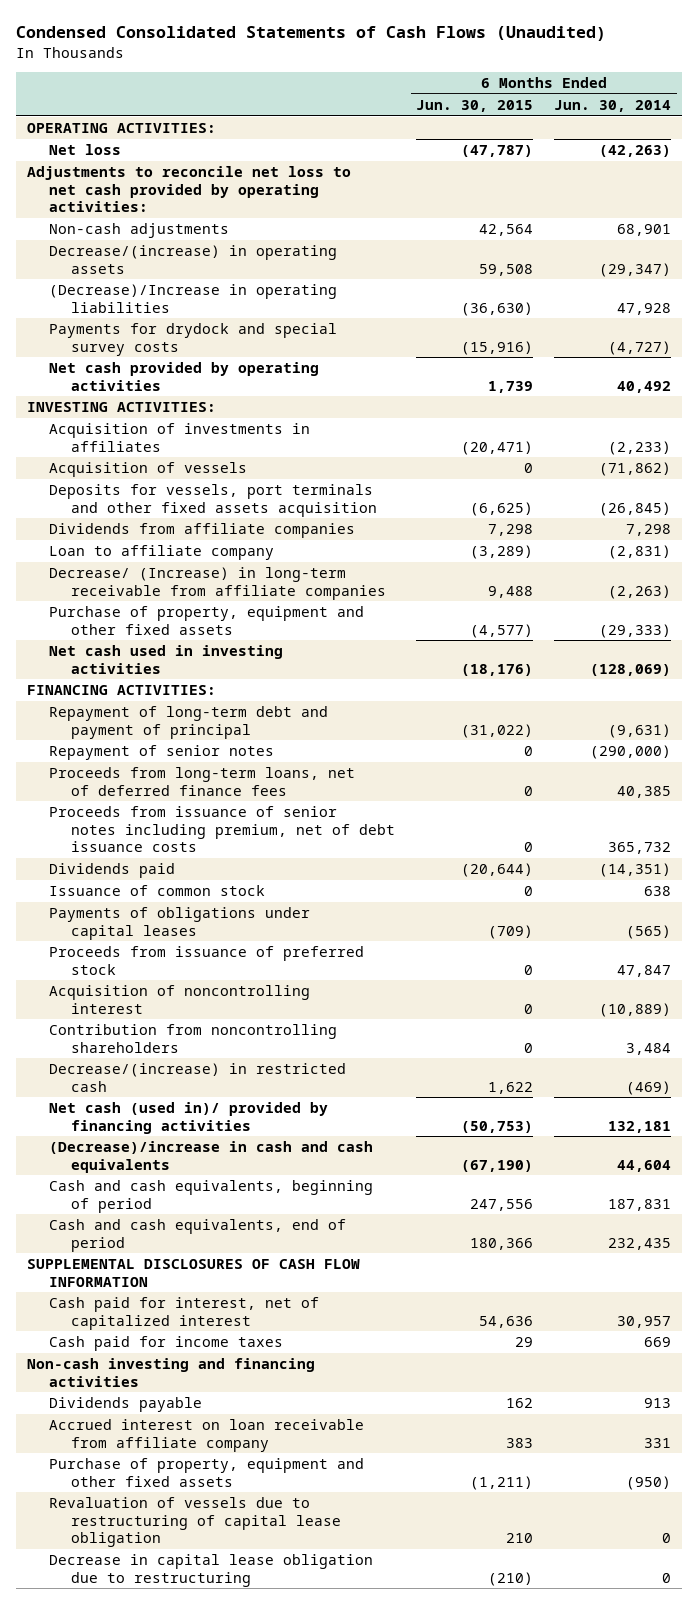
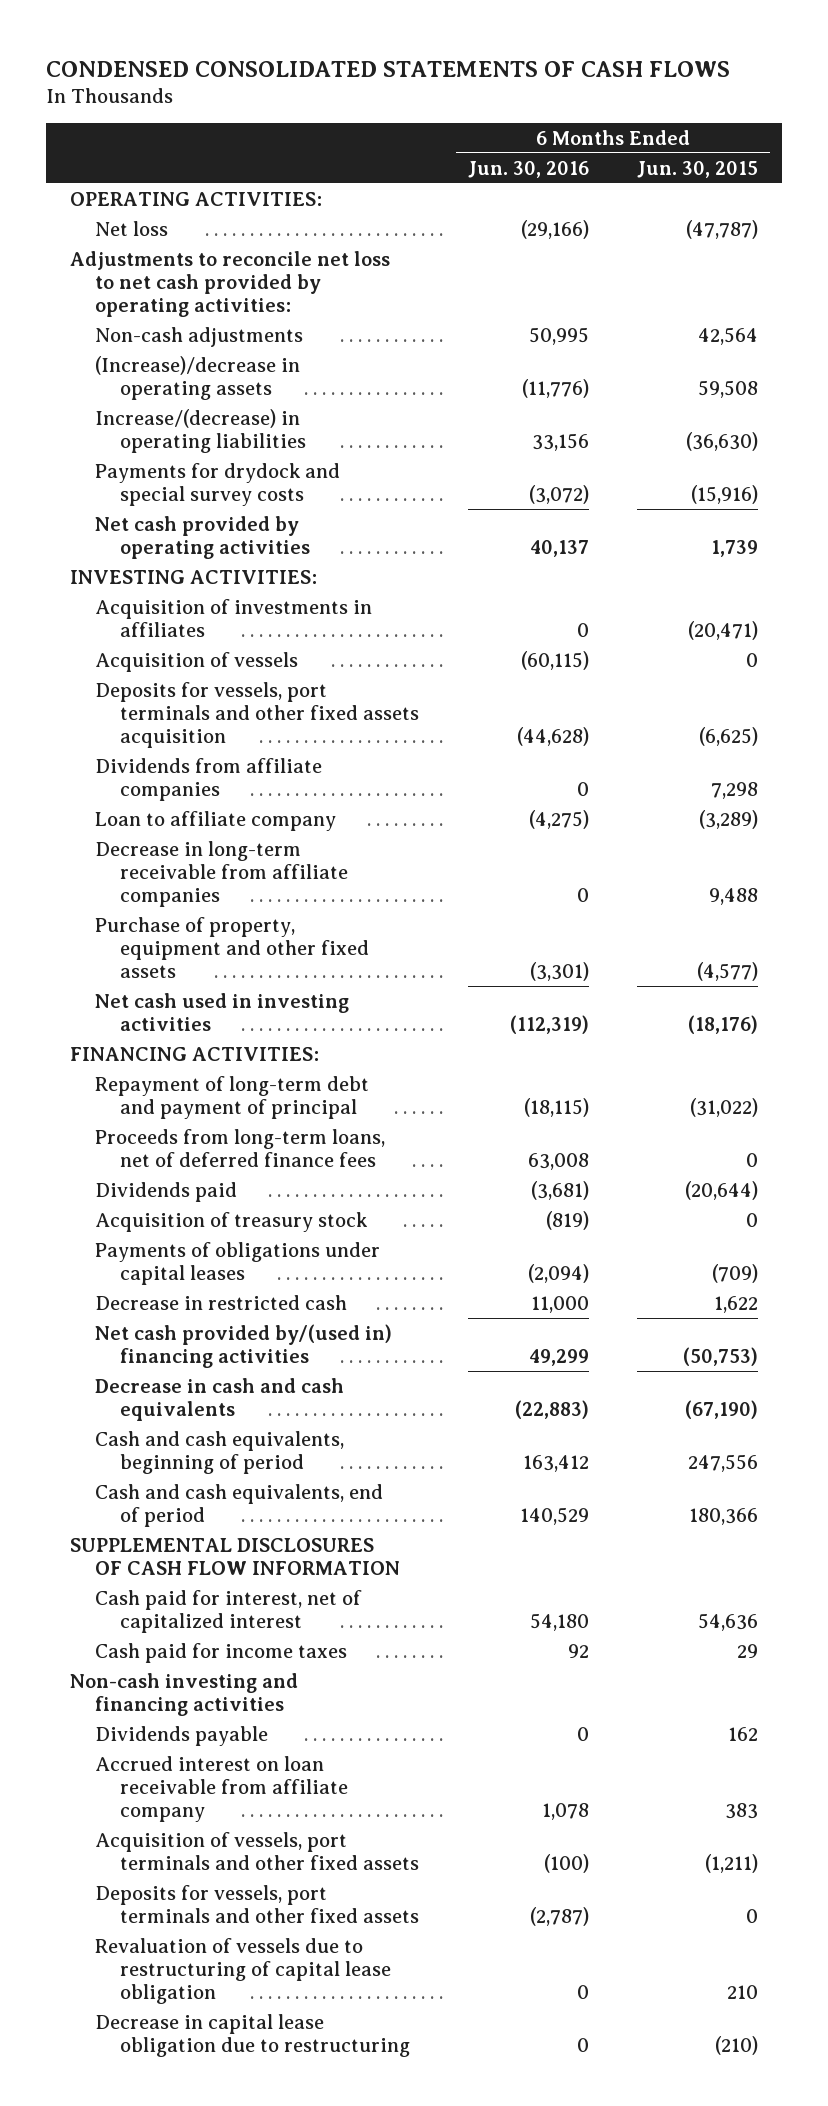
- Condensed Consolidated Statements of Cash Flows (Unaudited)
+ CONDENSED CONSOLIDATED STATEMENTS OF CASH FLOWS
- | 6 Months Ended Jun. 30, 2015 | 6 Months Ended Jun. 30, 2014
+ | 6 Months Ended Jun. 30, 2016 | 6 Months Ended Jun. 30, 2015
- Decrease/(increase) in operating assets | 59,508 | (29,347)
- (Decrease)/Increase in operating liabilities | (36,630) | 47,928
+ (Increase)/decrease in operating assets | (11,776) | 59,508
+ Increase/(decrease) in operating liabilities | 33,156 | (36,630)
- Decrease/ (Increase) in long-term receivable from affiliate companies | 9,488 | (2,263)
+ Decrease in long-term receivable from affiliate companies | 0 | 9,488
- Repayment of senior notes | 0 | (290,000)
- Proceeds from issuance of senior notes including premium, net of debt issuance costs | 0 | 365,732
- Issuance of common stock | 0 | 638
+ Acquisition of treasury stock | (819) | 0
- Proceeds from issuance of preferred stock | 0 | 47,847
- Acquisition of noncontrolling interest | 0 | (10,889)
- Contribution from noncontrolling shareholders | 0 | 3,484
- Decrease/(increase) in restricted cash | 1,622 | (469)
- Net cash (used in)/ provided by financing activities | (50,753) | 132,181
- (Decrease)/increase in cash and cash equivalents | (67,190) | 44,604
+ Decrease in restricted cash | 11,000 | 1,622
+ Net cash provided by/(used in) financing activities | 49,299 | (50,753)
+ Decrease in cash and cash equivalents | (22,883) | (67,190)
- Purchase of property, equipment and other fixed assets | (1,211) | (950)
+ Acquisition of vessels, port terminals and other fixed assets | (100) | (1,211)
+ Deposits for vessels, port terminals and other fixed assets | (2,787) | 0

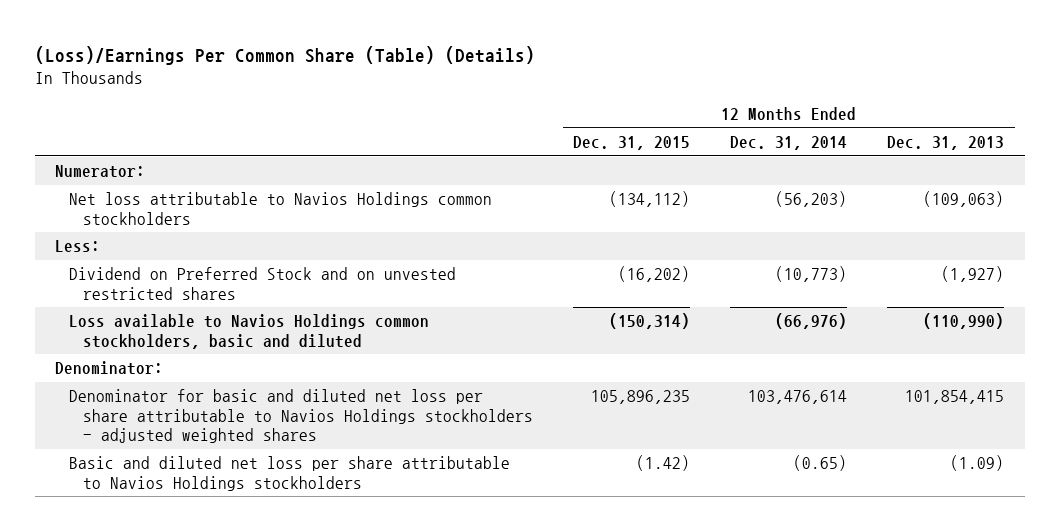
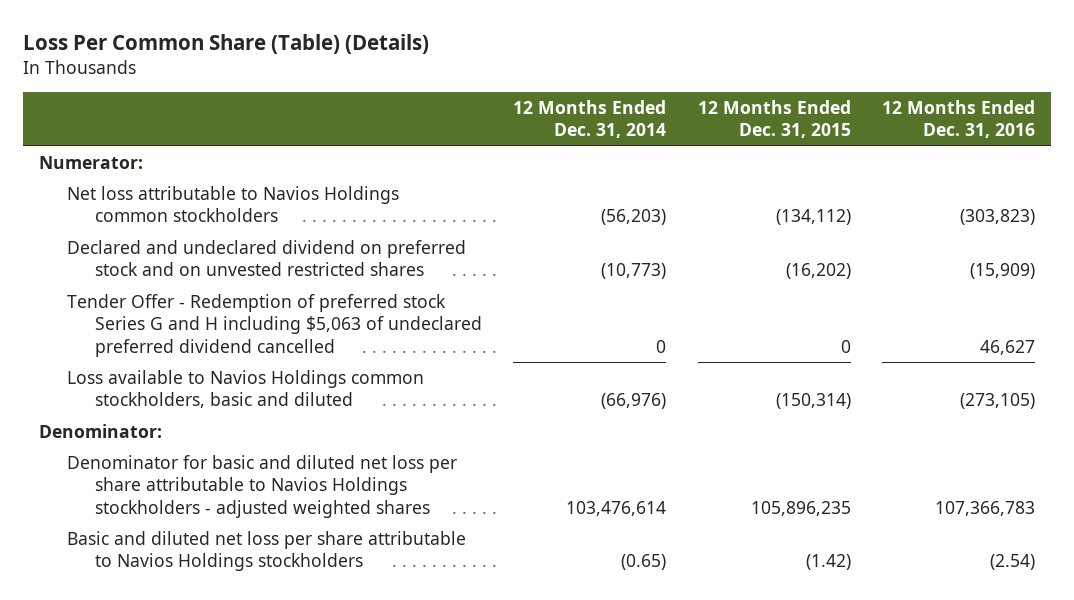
- (Loss)/Earnings Per Common Share (Table) (Details)
+ Loss Per Common Share (Table) (Details)
- | 12 Months Ended Dec. 31, 2015 | 12 Months Ended Dec. 31, 2014 | 12 Months Ended Dec. 31, 2013
+ | 12 Months Ended Dec. 31, 2014 | 12 Months Ended Dec. 31, 2015 | 12 Months Ended Dec. 31, 2016
- Less:
- Dividend on Preferred Stock and on unvested restricted shares | (16,202) | (10,773) | (1,927)
+ Declared and undeclared dividend on preferred stock and on unvested restricted shares | (10,773) | (16,202) | (15,909)
+ Tender Offer - Redemption of preferred stock Series G and H including $5,063 of undeclared preferred dividend cancelled | 0 | 0 | 46,627

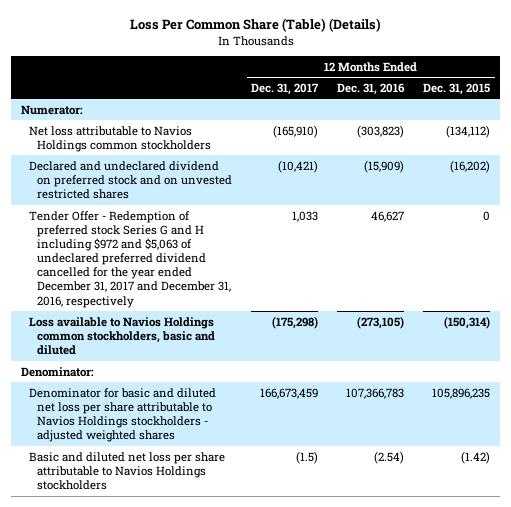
- | 12 Months Ended Dec. 31, 2014 | 12 Months Ended Dec. 31, 2015 | 12 Months Ended Dec. 31, 2016
+ | 12 Months Ended Dec. 31, 2017 | 12 Months Ended Dec. 31, 2016 | 12 Months Ended Dec. 31, 2015
- Tender Offer - Redemption of preferred stock Series G and H including $5,063 of undeclared preferred dividend cancelled | 0 | 0 | 46,627
+ Tender Offer - Redemption of preferred stock Series G and H including $972 and $5,063 of undeclared preferred dividend cancelled for the year ended December 31, 2017 and December 31, 2016, respectively | 1,033 | 46,627 | 0

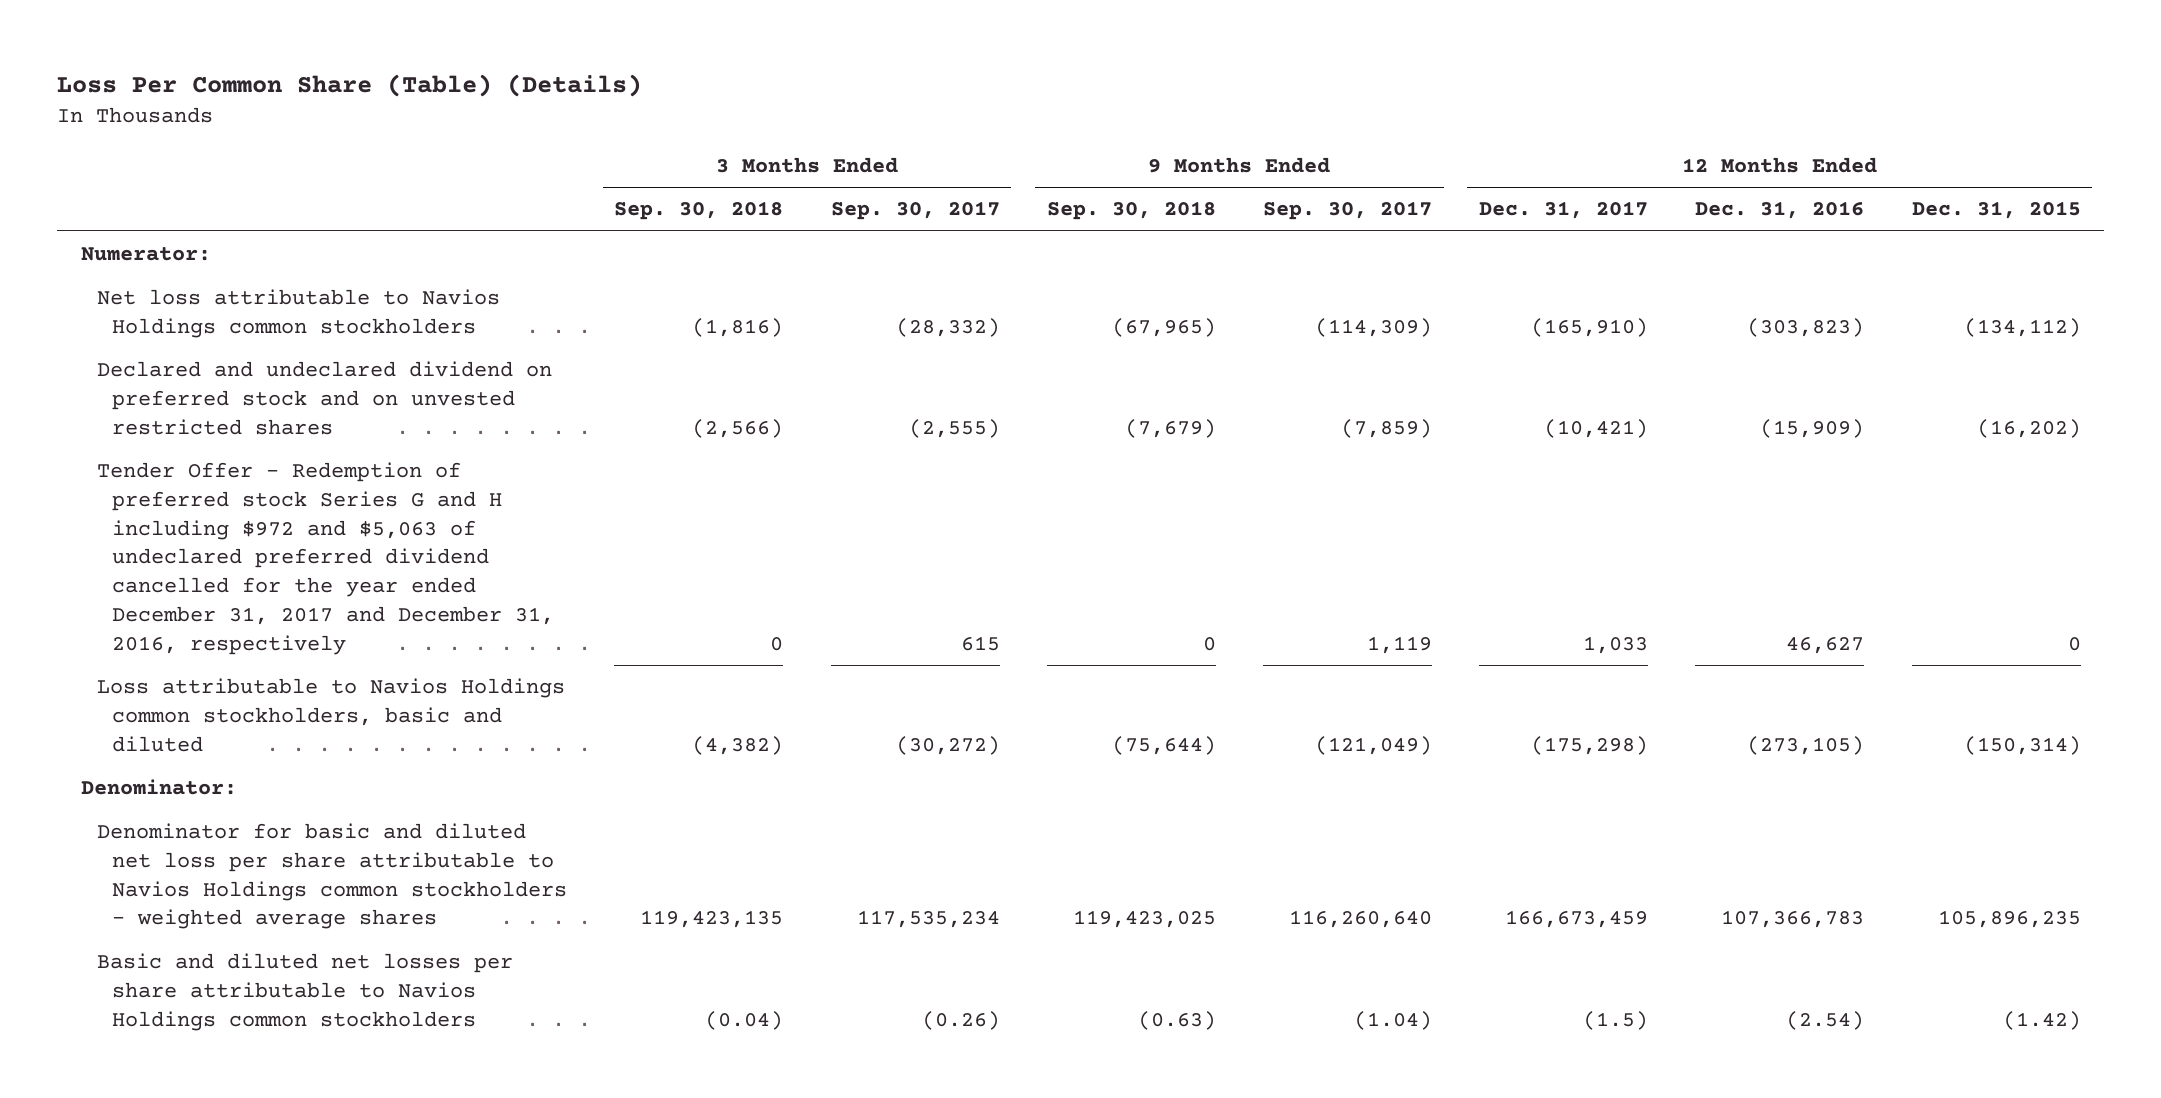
- | 12 Months Ended Dec. 31, 2017 | 12 Months Ended Dec. 31, 2016 | 12 Months Ended Dec. 31, 2015
+ | 3 Months Ended Sep. 30, 2018 | 3 Months Ended Sep. 30, 2017 | 9 Months Ended Sep. 30, 2018 | 9 Months Ended Sep. 30, 2017 | 12 Months Ended Dec. 31, 2017 | 12 Months Ended Dec. 31, 2016 | 12 Months Ended Dec. 31, 2015
- Loss available to Navios Holdings common stockholders, basic and diluted | (175,298) | (273,105) | (150,314)
+ Loss attributable to Navios Holdings common stockholders, basic and diluted | (4,382) | (30,272) | (75,644) | (121,049) | (175,298) | (273,105) | (150,314)
- Denominator for basic and diluted net loss per share attributable to Navios Holdings stockholders - adjusted weighted shares | 166,673,459 | 107,366,783 | 105,896,235
- Basic and diluted net loss per share attributable to Navios Holdings stockholders | (1.5) | (2.54) | (1.42)
+ Denominator for basic and diluted net loss per share attributable to Navios Holdings common stockholders - weighted average shares | 119,423,135 | 117,535,234 | 119,423,025 | 116,260,640 | 166,673,459 | 107,366,783 | 105,896,235
+ Basic and diluted net losses per share attributable to Navios Holdings common stockholders | (0.04) | (0.26) | (0.63) | (1.04) | (1.5) | (2.54) | (1.42)

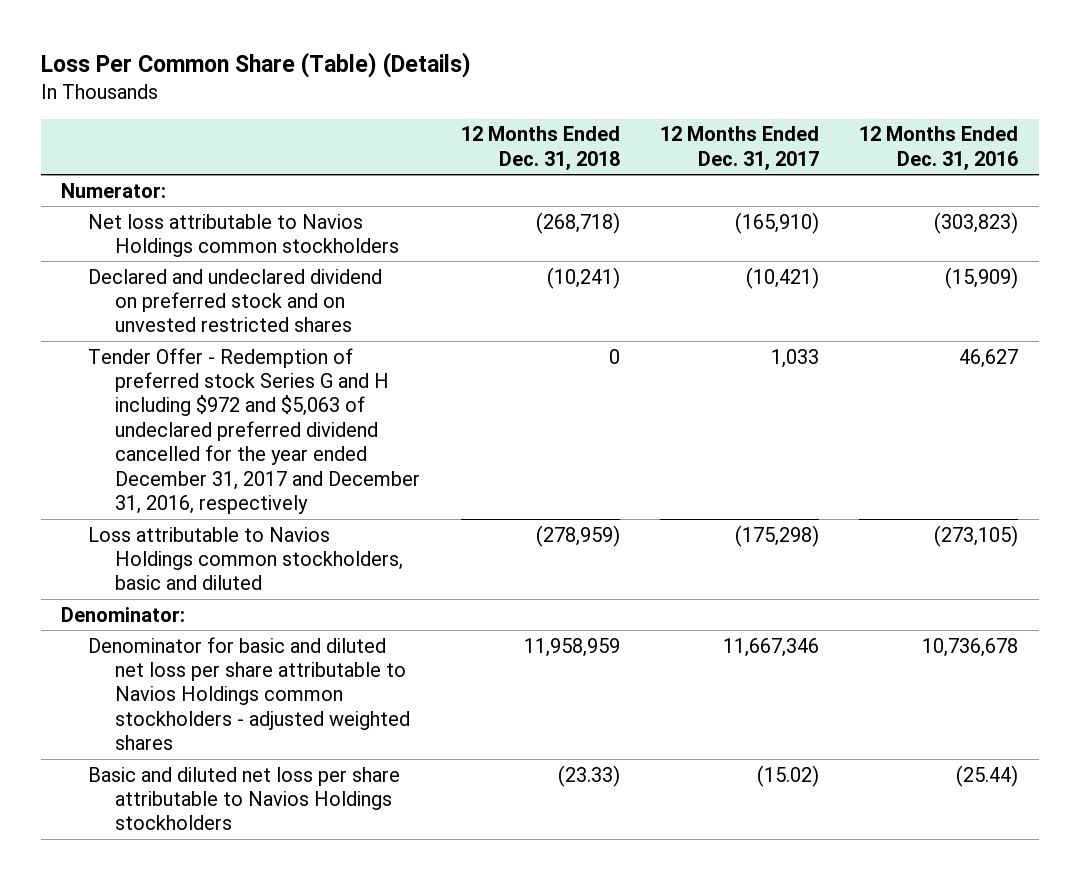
- | 3 Months Ended Sep. 30, 2018 | 3 Months Ended Sep. 30, 2017 | 9 Months Ended Sep. 30, 2018 | 9 Months Ended Sep. 30, 2017 | 12 Months Ended Dec. 31, 2017 | 12 Months Ended Dec. 31, 2016 | 12 Months Ended Dec. 31, 2015
+ | 12 Months Ended Dec. 31, 2018 | 12 Months Ended Dec. 31, 2017 | 12 Months Ended Dec. 31, 2016
- Denominator for basic and diluted net loss per share attributable to Navios Holdings common stockholders - weighted average shares | 119,423,135 | 117,535,234 | 119,423,025 | 116,260,640 | 166,673,459 | 107,366,783 | 105,896,235
- Basic and diluted net losses per share attributable to Navios Holdings common stockholders | (0.04) | (0.26) | (0.63) | (1.04) | (1.5) | (2.54) | (1.42)
+ Denominator for basic and diluted net loss per share attributable to Navios Holdings common stockholders - adjusted weighted shares | 11,958,959 | 11,667,346 | 10,736,678
+ Basic and diluted net loss per share attributable to Navios Holdings stockholders | (23.33) | (15.02) | (25.44)

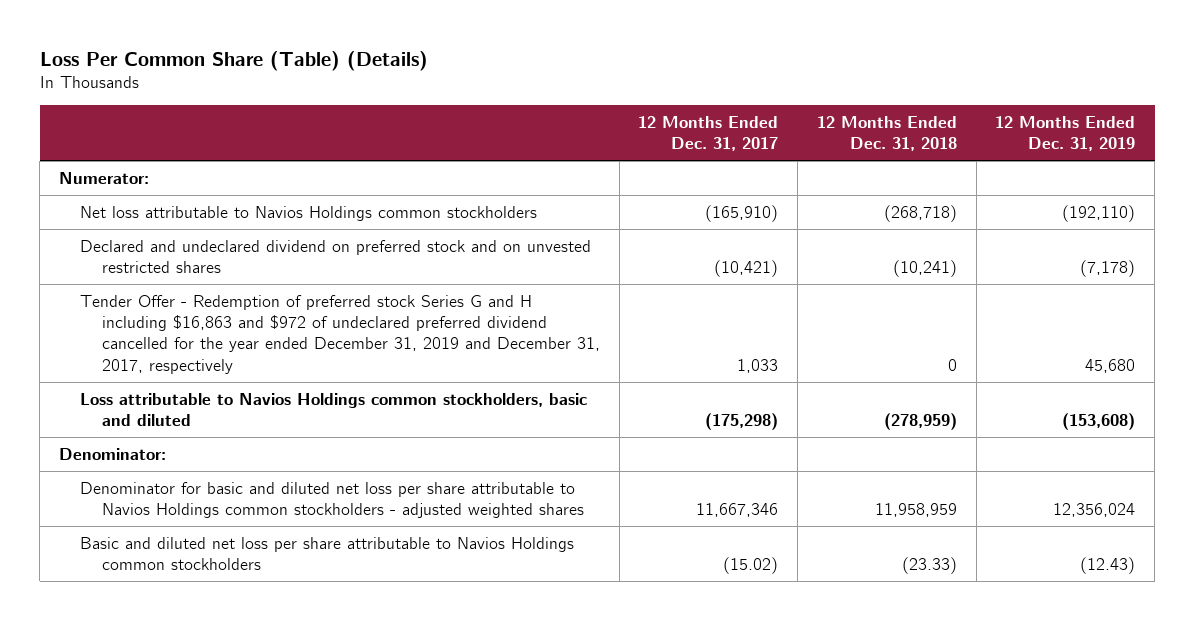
- | 12 Months Ended Dec. 31, 2018 | 12 Months Ended Dec. 31, 2017 | 12 Months Ended Dec. 31, 2016
+ | 12 Months Ended Dec. 31, 2017 | 12 Months Ended Dec. 31, 2018 | 12 Months Ended Dec. 31, 2019
- Tender Offer - Redemption of preferred stock Series G and H including $972 and $5,063 of undeclared preferred dividend cancelled for the year ended December 31, 2017 and December 31, 2016, respectively | 0 | 1,033 | 46,627
+ Tender Offer - Redemption of preferred stock Series G and H including $16,863 and $972 of undeclared preferred dividend cancelled for the year ended December 31, 2019 and December 31, 2017, respectively | 1,033 | 0 | 45,680
- Basic and diluted net loss per share attributable to Navios Holdings stockholders | (23.33) | (15.02) | (25.44)
+ Basic and diluted net loss per share attributable to Navios Holdings common stockholders | (15.02) | (23.33) | (12.43)

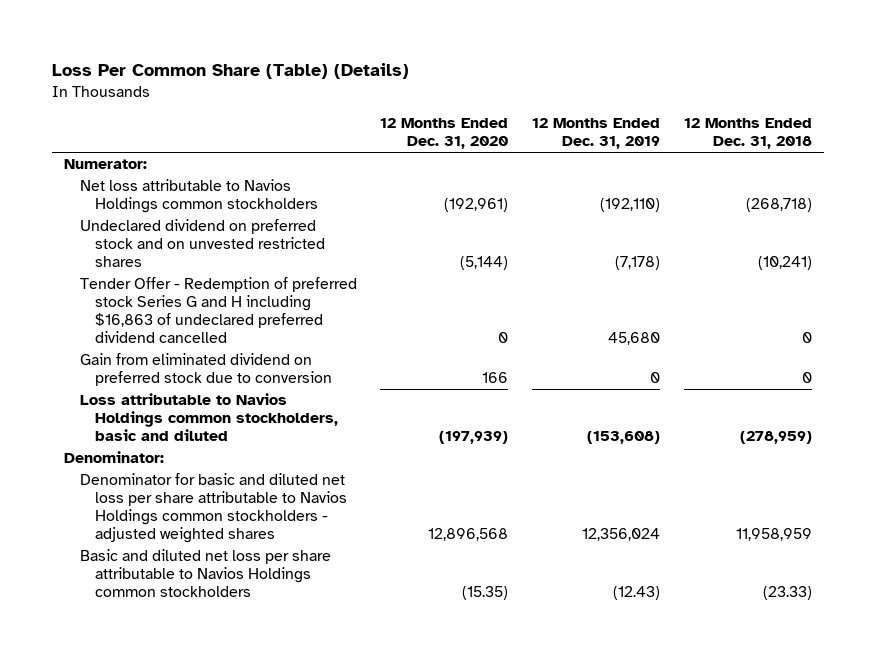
- | 12 Months Ended Dec. 31, 2017 | 12 Months Ended Dec. 31, 2018 | 12 Months Ended Dec. 31, 2019
+ | 12 Months Ended Dec. 31, 2020 | 12 Months Ended Dec. 31, 2019 | 12 Months Ended Dec. 31, 2018
- Declared and undeclared dividend on preferred stock and on unvested restricted shares | (10,421) | (10,241) | (7,178)
- Tender Offer - Redemption of preferred stock Series G and H including $16,863 and $972 of undeclared preferred dividend cancelled for the year ended December 31, 2019 and December 31, 2017, respectively | 1,033 | 0 | 45,680
+ Undeclared dividend on preferred stock and on unvested restricted shares | (5,144) | (7,178) | (10,241)
+ Tender Offer - Redemption of preferred stock Series G and H including $16,863 of undeclared preferred dividend cancelled | 0 | 45,680 | 0
+ Gain from eliminated dividend on preferred stock due to conversion | 166 | 0 | 0

